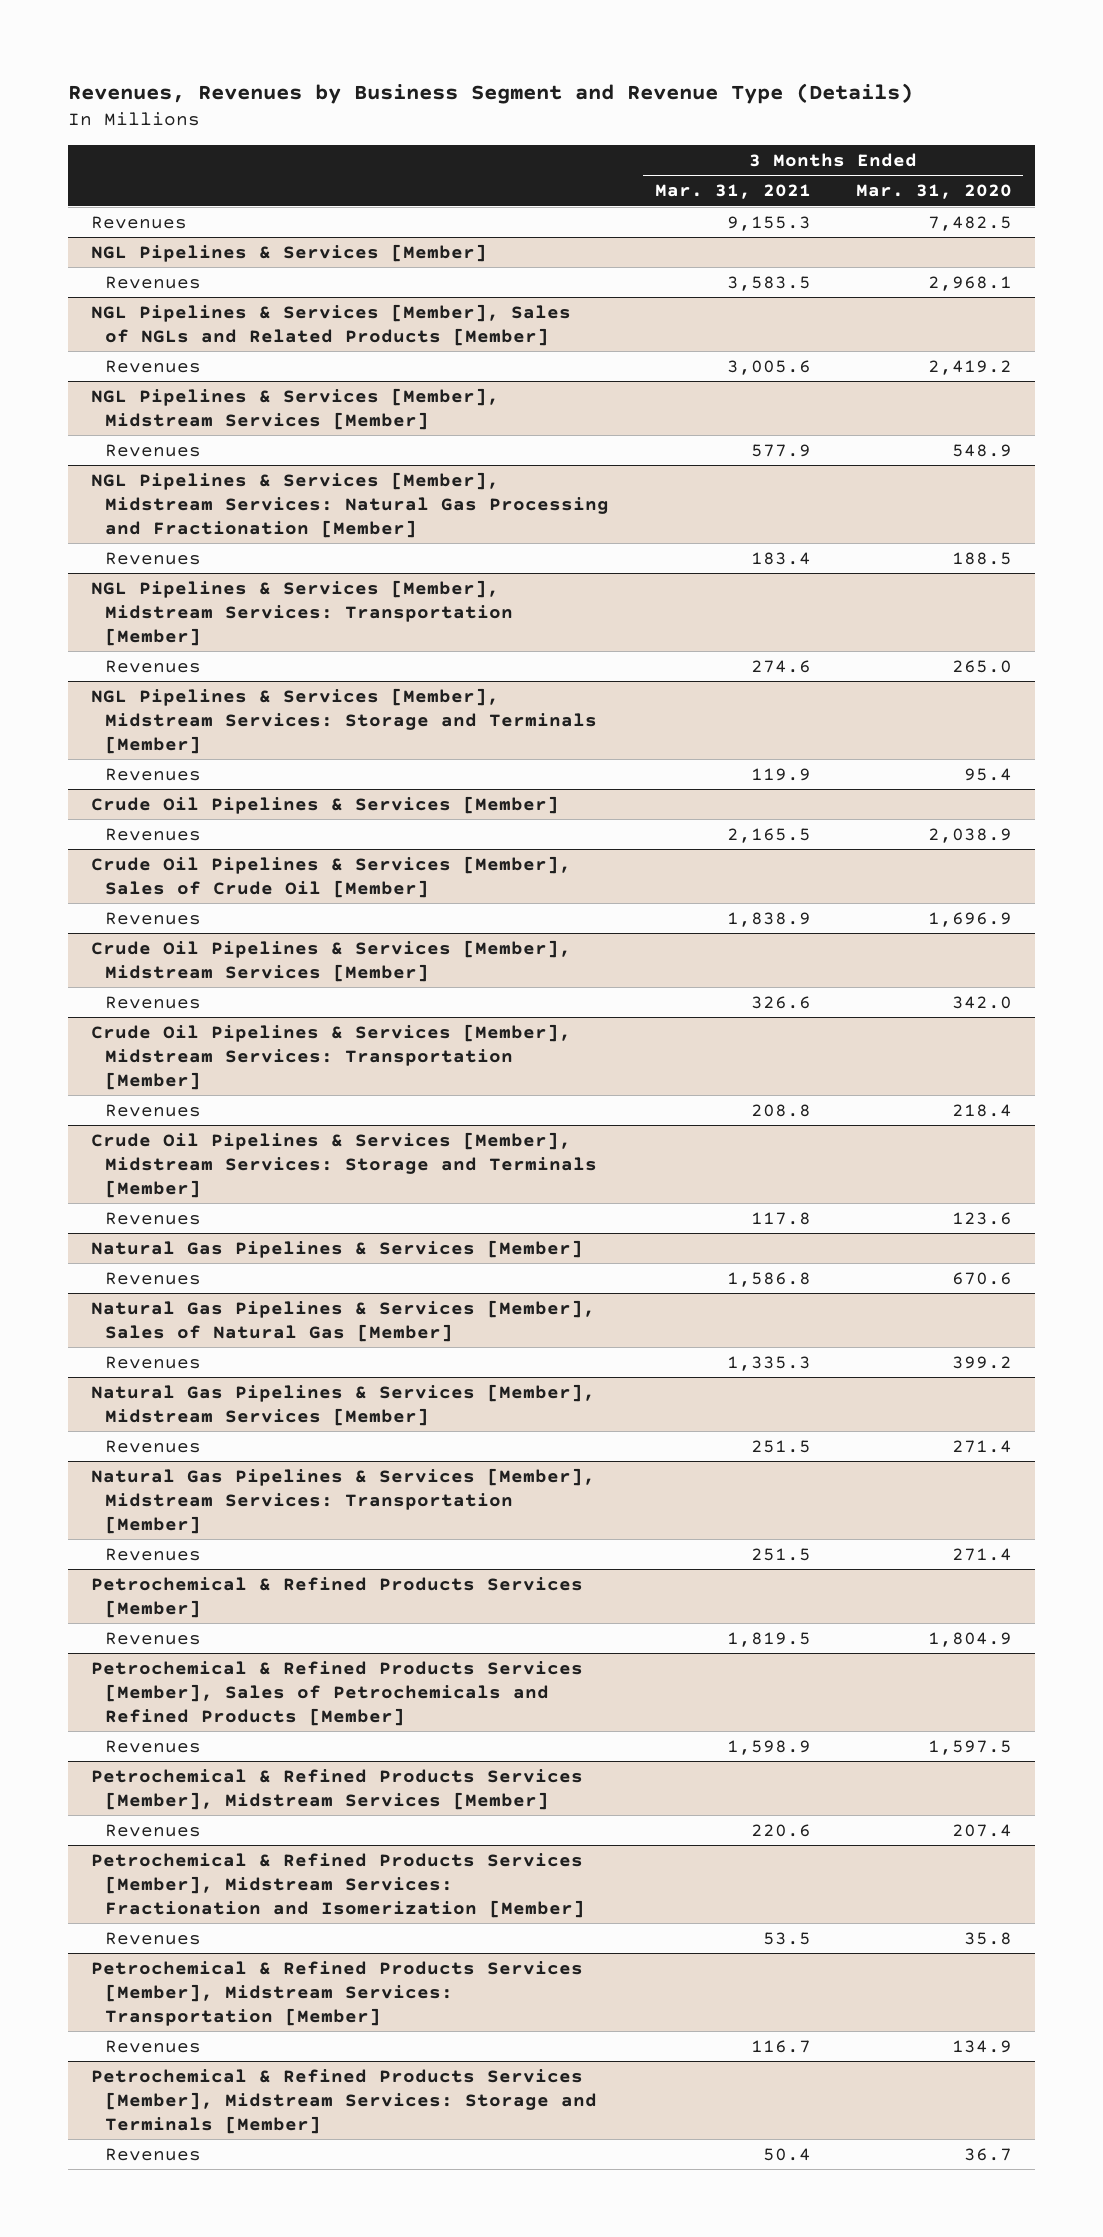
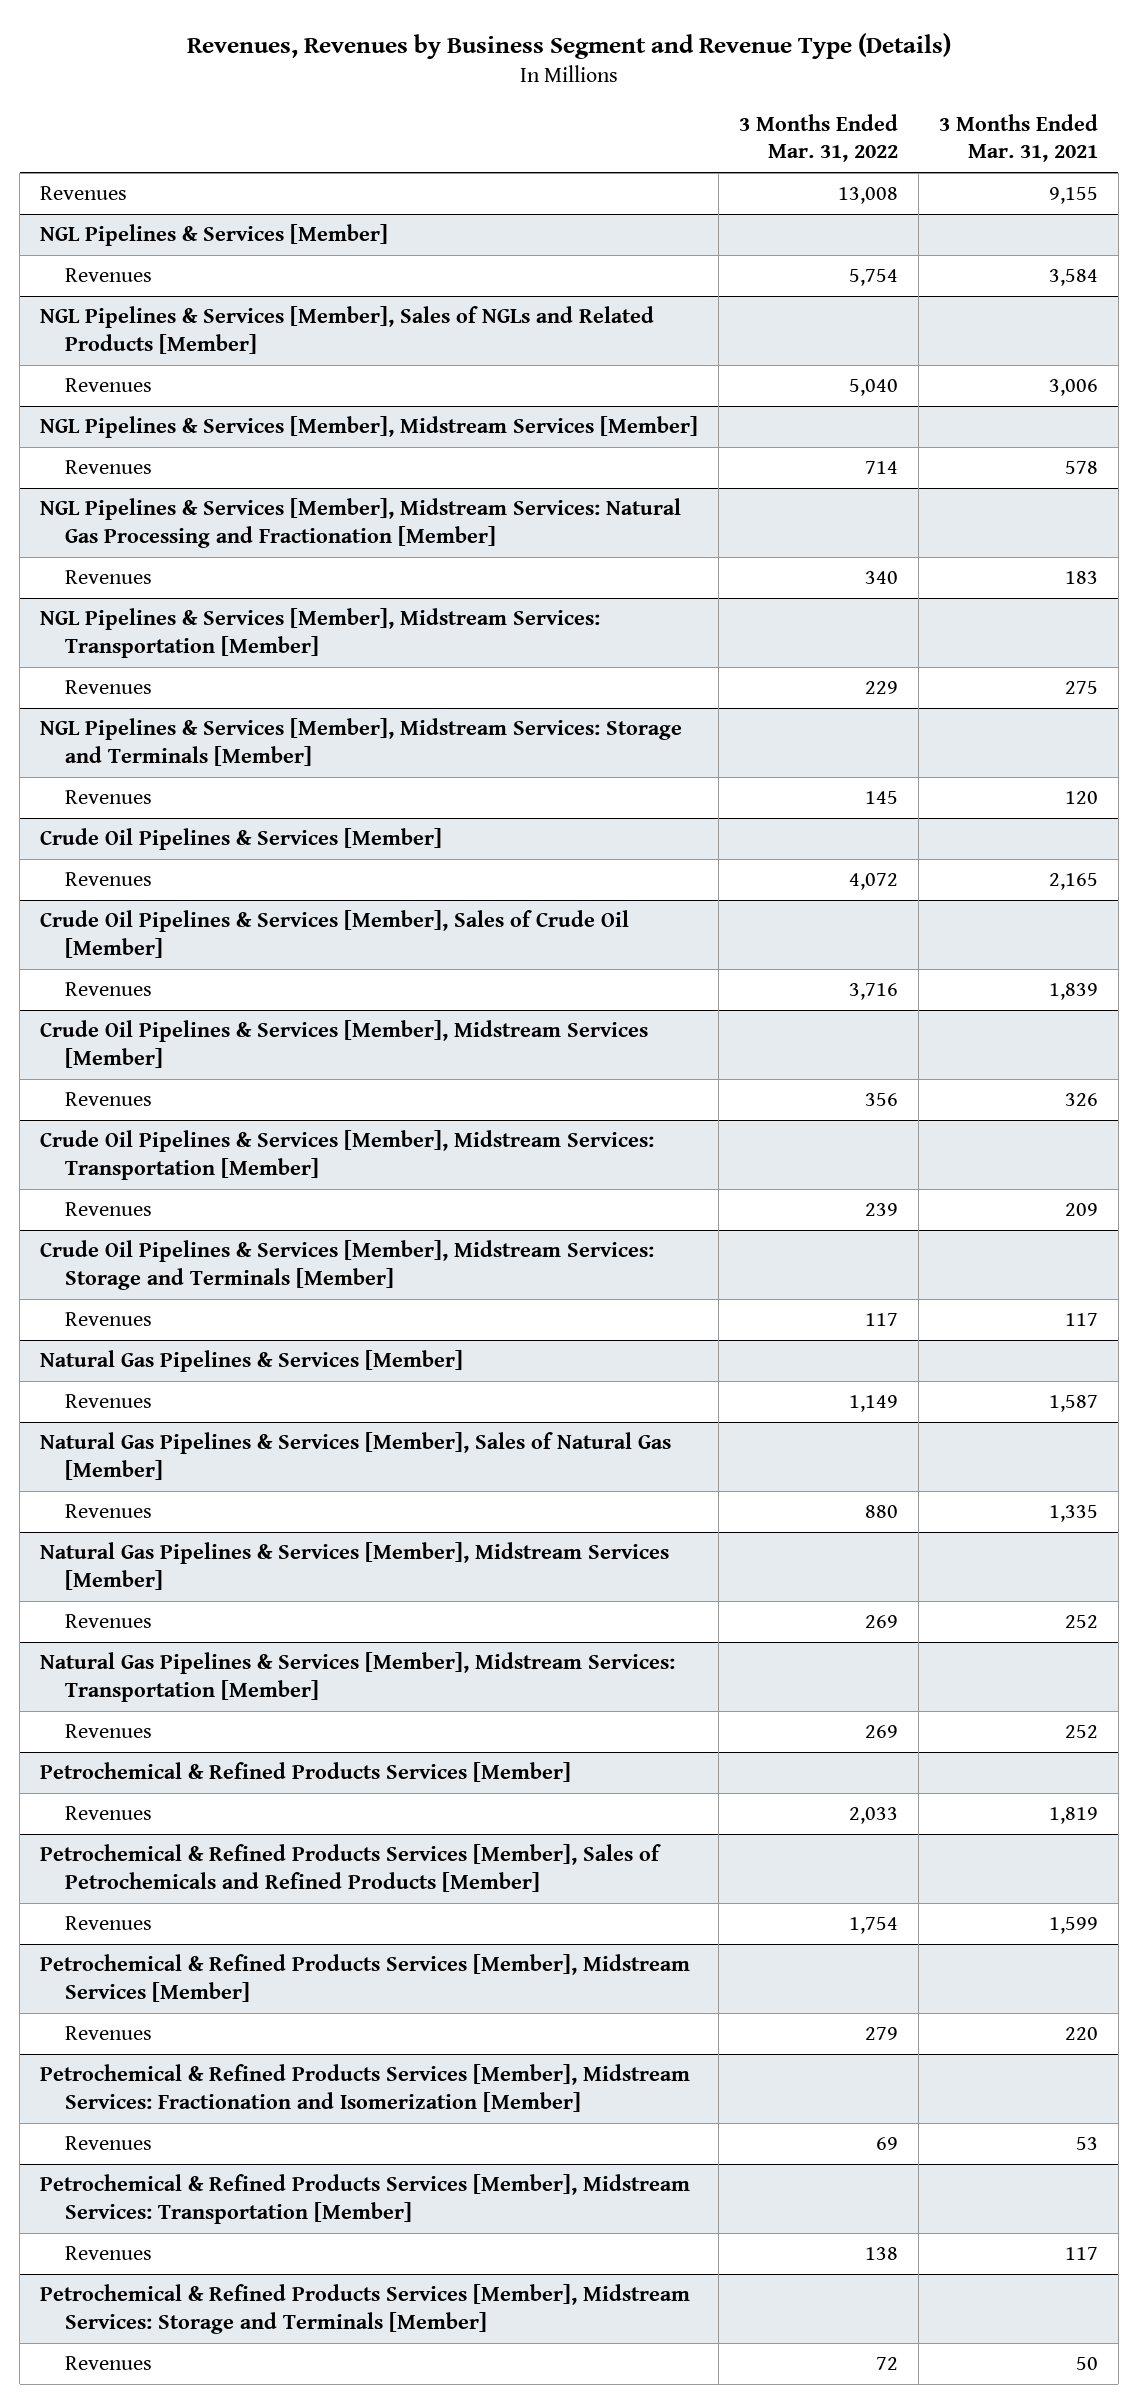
- | 3 Months Ended Mar. 31, 2021 | 3 Months Ended Mar. 31, 2020
+ | 3 Months Ended Mar. 31, 2022 | 3 Months Ended Mar. 31, 2021
- Revenues | 9,155.3 | 7,482.5
+ Revenues | 13,008 | 9,155
@ NGL Pipelines & Services [Member]
- Revenues | 3,583.5 | 2,968.1
+ Revenues | 5,754 | 3,584
@ NGL Pipelines & Services [Member], Sales of NGLs and Related Products [Member]
- Revenues | 3,005.6 | 2,419.2
+ Revenues | 5,040 | 3,006
@ NGL Pipelines & Services [Member], Midstream Services [Member]
- Revenues | 577.9 | 548.9
+ Revenues | 714 | 578
@ NGL Pipelines & Services [Member], Midstream Services: Natural Gas Processing and Fractionation [Member]
- Revenues | 183.4 | 188.5
+ Revenues | 340 | 183
@ NGL Pipelines & Services [Member], Midstream Services: Transportation [Member]
- Revenues | 274.6 | 265.0
+ Revenues | 229 | 275
@ NGL Pipelines & Services [Member], Midstream Services: Storage and Terminals [Member]
- Revenues | 119.9 | 95.4
+ Revenues | 145 | 120
@ Crude Oil Pipelines & Services [Member]
- Revenues | 2,165.5 | 2,038.9
+ Revenues | 4,072 | 2,165
@ Crude Oil Pipelines & Services [Member], Sales of Crude Oil [Member]
- Revenues | 1,838.9 | 1,696.9
+ Revenues | 3,716 | 1,839
@ Crude Oil Pipelines & Services [Member], Midstream Services [Member]
- Revenues | 326.6 | 342.0
+ Revenues | 356 | 326
@ Crude Oil Pipelines & Services [Member], Midstream Services: Transportation [Member]
- Revenues | 208.8 | 218.4
+ Revenues | 239 | 209
@ Crude Oil Pipelines & Services [Member], Midstream Services: Storage and Terminals [Member]
- Revenues | 117.8 | 123.6
+ Revenues | 117 | 117
@ Natural Gas Pipelines & Services [Member]
- Revenues | 1,586.8 | 670.6
+ Revenues | 1,149 | 1,587
@ Natural Gas Pipelines & Services [Member], Sales of Natural Gas [Member]
- Revenues | 1,335.3 | 399.2
+ Revenues | 880 | 1,335
@ Natural Gas Pipelines & Services [Member], Midstream Services [Member]
- Revenues | 251.5 | 271.4
+ Revenues | 269 | 252
@ Natural Gas Pipelines & Services [Member], Midstream Services: Transportation [Member]
- Revenues | 251.5 | 271.4
+ Revenues | 269 | 252
@ Petrochemical & Refined Products Services [Member]
- Revenues | 1,819.5 | 1,804.9
+ Revenues | 2,033 | 1,819
@ Petrochemical & Refined Products Services [Member], Sales of Petrochemicals and Refined Products [Member]
- Revenues | 1,598.9 | 1,597.5
+ Revenues | 1,754 | 1,599
@ Petrochemical & Refined Products Services [Member], Midstream Services [Member]
- Revenues | 220.6 | 207.4
+ Revenues | 279 | 220
@ Petrochemical & Refined Products Services [Member], Midstream Services: Fractionation and Isomerization [Member]
- Revenues | 53.5 | 35.8
+ Revenues | 69 | 53
@ Petrochemical & Refined Products Services [Member], Midstream Services: Transportation [Member]
- Revenues | 116.7 | 134.9
+ Revenues | 138 | 117
@ Petrochemical & Refined Products Services [Member], Midstream Services: Storage and Terminals [Member]
- Revenues | 50.4 | 36.7
+ Revenues | 72 | 50

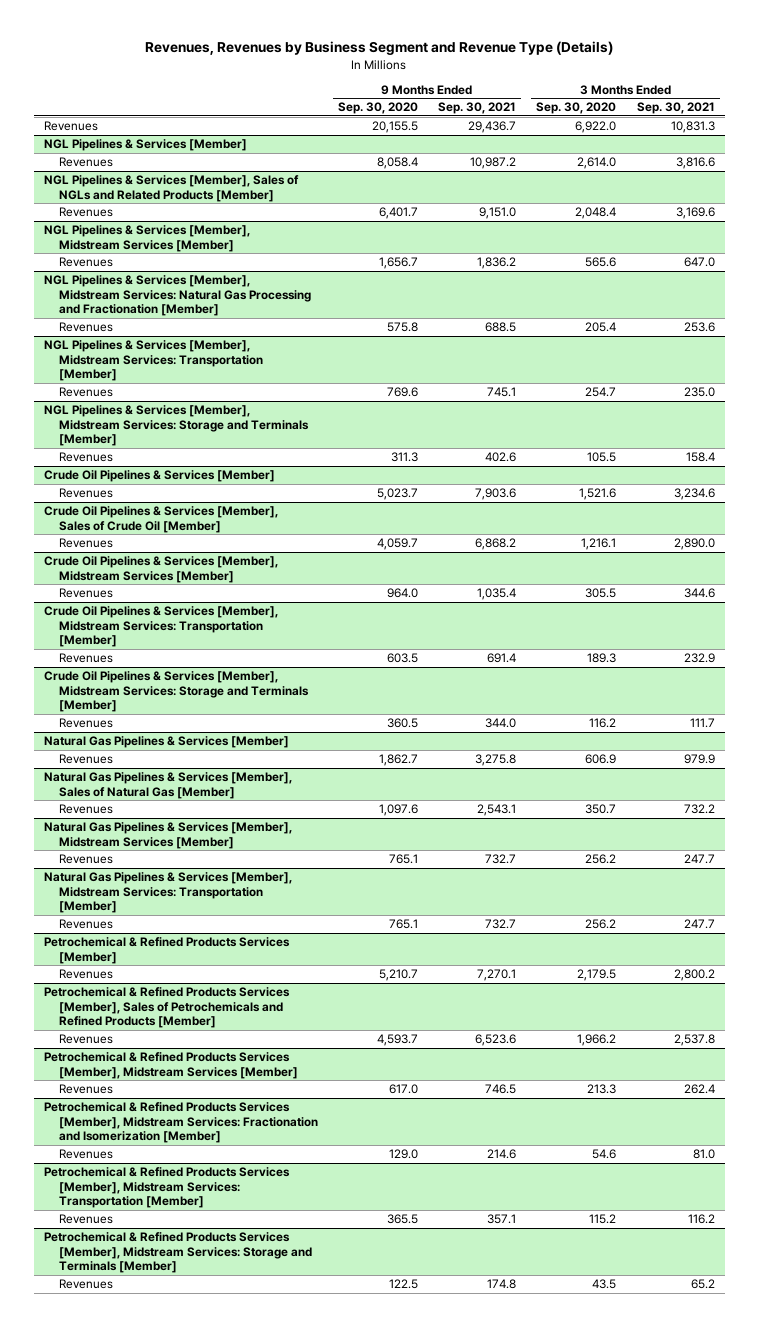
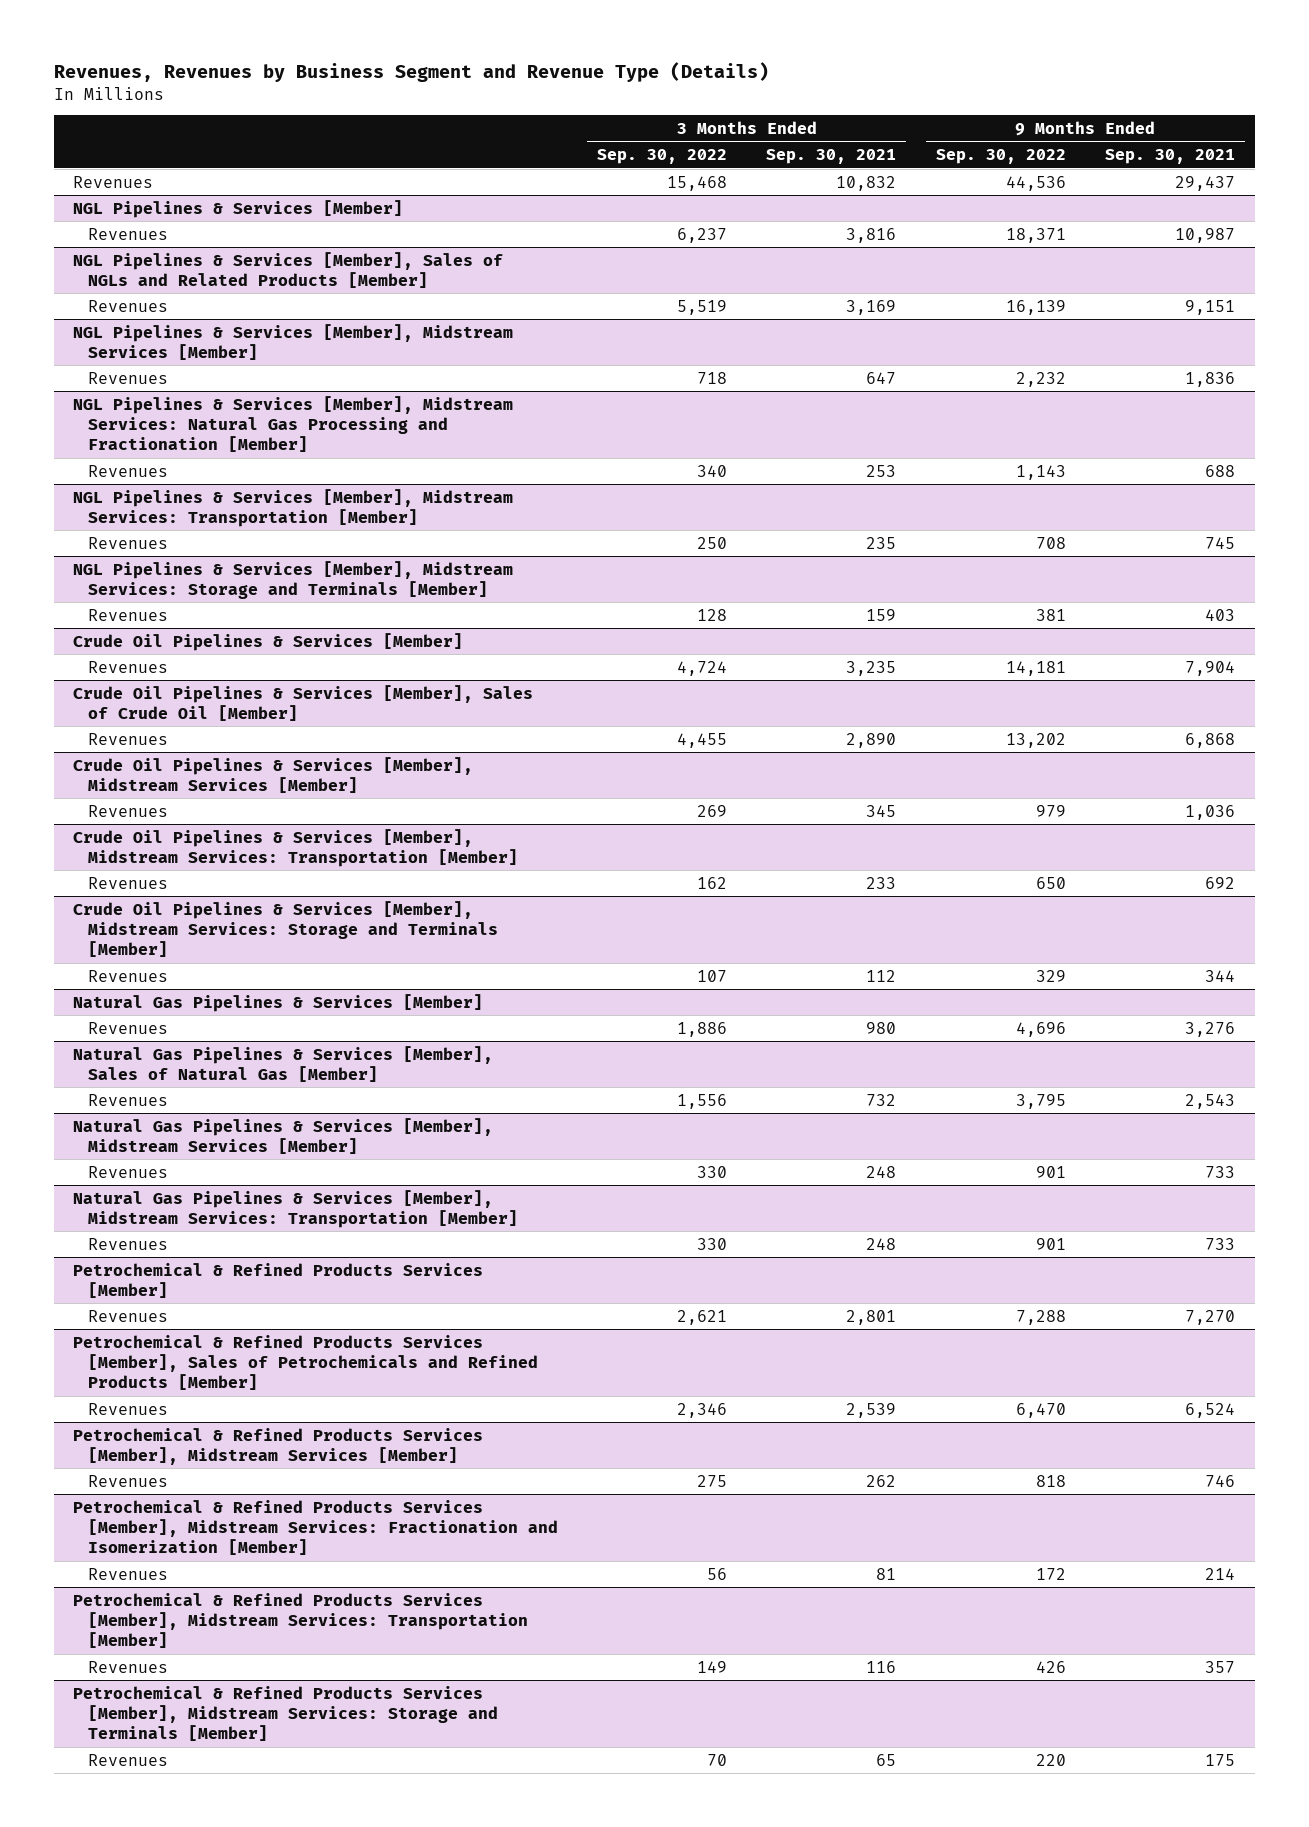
- | 9 Months Ended Sep. 30, 2020 | 9 Months Ended Sep. 30, 2021 | 3 Months Ended Sep. 30, 2020 | 3 Months Ended Sep. 30, 2021
+ | 3 Months Ended Sep. 30, 2022 | 3 Months Ended Sep. 30, 2021 | 9 Months Ended Sep. 30, 2022 | 9 Months Ended Sep. 30, 2021
- Revenues | 20,155.5 | 29,436.7 | 6,922.0 | 10,831.3
+ Revenues | 15,468 | 10,832 | 44,536 | 29,437
@ NGL Pipelines & Services [Member]
- Revenues | 8,058.4 | 10,987.2 | 2,614.0 | 3,816.6
+ Revenues | 6,237 | 3,816 | 18,371 | 10,987
@ NGL Pipelines & Services [Member], Sales of NGLs and Related Products [Member]
- Revenues | 6,401.7 | 9,151.0 | 2,048.4 | 3,169.6
+ Revenues | 5,519 | 3,169 | 16,139 | 9,151
@ NGL Pipelines & Services [Member], Midstream Services [Member]
- Revenues | 1,656.7 | 1,836.2 | 565.6 | 647.0
+ Revenues | 718 | 647 | 2,232 | 1,836
@ NGL Pipelines & Services [Member], Midstream Services: Natural Gas Processing and Fractionation [Member]
- Revenues | 575.8 | 688.5 | 205.4 | 253.6
+ Revenues | 340 | 253 | 1,143 | 688
@ NGL Pipelines & Services [Member], Midstream Services: Transportation [Member]
- Revenues | 769.6 | 745.1 | 254.7 | 235.0
+ Revenues | 250 | 235 | 708 | 745
@ NGL Pipelines & Services [Member], Midstream Services: Storage and Terminals [Member]
- Revenues | 311.3 | 402.6 | 105.5 | 158.4
+ Revenues | 128 | 159 | 381 | 403
@ Crude Oil Pipelines & Services [Member]
- Revenues | 5,023.7 | 7,903.6 | 1,521.6 | 3,234.6
+ Revenues | 4,724 | 3,235 | 14,181 | 7,904
@ Crude Oil Pipelines & Services [Member], Sales of Crude Oil [Member]
- Revenues | 4,059.7 | 6,868.2 | 1,216.1 | 2,890.0
+ Revenues | 4,455 | 2,890 | 13,202 | 6,868
@ Crude Oil Pipelines & Services [Member], Midstream Services [Member]
- Revenues | 964.0 | 1,035.4 | 305.5 | 344.6
+ Revenues | 269 | 345 | 979 | 1,036
@ Crude Oil Pipelines & Services [Member], Midstream Services: Transportation [Member]
- Revenues | 603.5 | 691.4 | 189.3 | 232.9
+ Revenues | 162 | 233 | 650 | 692
@ Crude Oil Pipelines & Services [Member], Midstream Services: Storage and Terminals [Member]
- Revenues | 360.5 | 344.0 | 116.2 | 111.7
+ Revenues | 107 | 112 | 329 | 344
@ Natural Gas Pipelines & Services [Member]
- Revenues | 1,862.7 | 3,275.8 | 606.9 | 979.9
+ Revenues | 1,886 | 980 | 4,696 | 3,276
@ Natural Gas Pipelines & Services [Member], Sales of Natural Gas [Member]
- Revenues | 1,097.6 | 2,543.1 | 350.7 | 732.2
+ Revenues | 1,556 | 732 | 3,795 | 2,543
@ Natural Gas Pipelines & Services [Member], Midstream Services [Member]
- Revenues | 765.1 | 732.7 | 256.2 | 247.7
+ Revenues | 330 | 248 | 901 | 733
@ Natural Gas Pipelines & Services [Member], Midstream Services: Transportation [Member]
- Revenues | 765.1 | 732.7 | 256.2 | 247.7
+ Revenues | 330 | 248 | 901 | 733
@ Petrochemical & Refined Products Services [Member]
- Revenues | 5,210.7 | 7,270.1 | 2,179.5 | 2,800.2
+ Revenues | 2,621 | 2,801 | 7,288 | 7,270
@ Petrochemical & Refined Products Services [Member], Sales of Petrochemicals and Refined Products [Member]
- Revenues | 4,593.7 | 6,523.6 | 1,966.2 | 2,537.8
+ Revenues | 2,346 | 2,539 | 6,470 | 6,524
@ Petrochemical & Refined Products Services [Member], Midstream Services [Member]
- Revenues | 617.0 | 746.5 | 213.3 | 262.4
+ Revenues | 275 | 262 | 818 | 746
@ Petrochemical & Refined Products Services [Member], Midstream Services: Fractionation and Isomerization [Member]
- Revenues | 129.0 | 214.6 | 54.6 | 81.0
+ Revenues | 56 | 81 | 172 | 214
@ Petrochemical & Refined Products Services [Member], Midstream Services: Transportation [Member]
- Revenues | 365.5 | 357.1 | 115.2 | 116.2
+ Revenues | 149 | 116 | 426 | 357
@ Petrochemical & Refined Products Services [Member], Midstream Services: Storage and Terminals [Member]
- Revenues | 122.5 | 174.8 | 43.5 | 65.2
+ Revenues | 70 | 65 | 220 | 175

